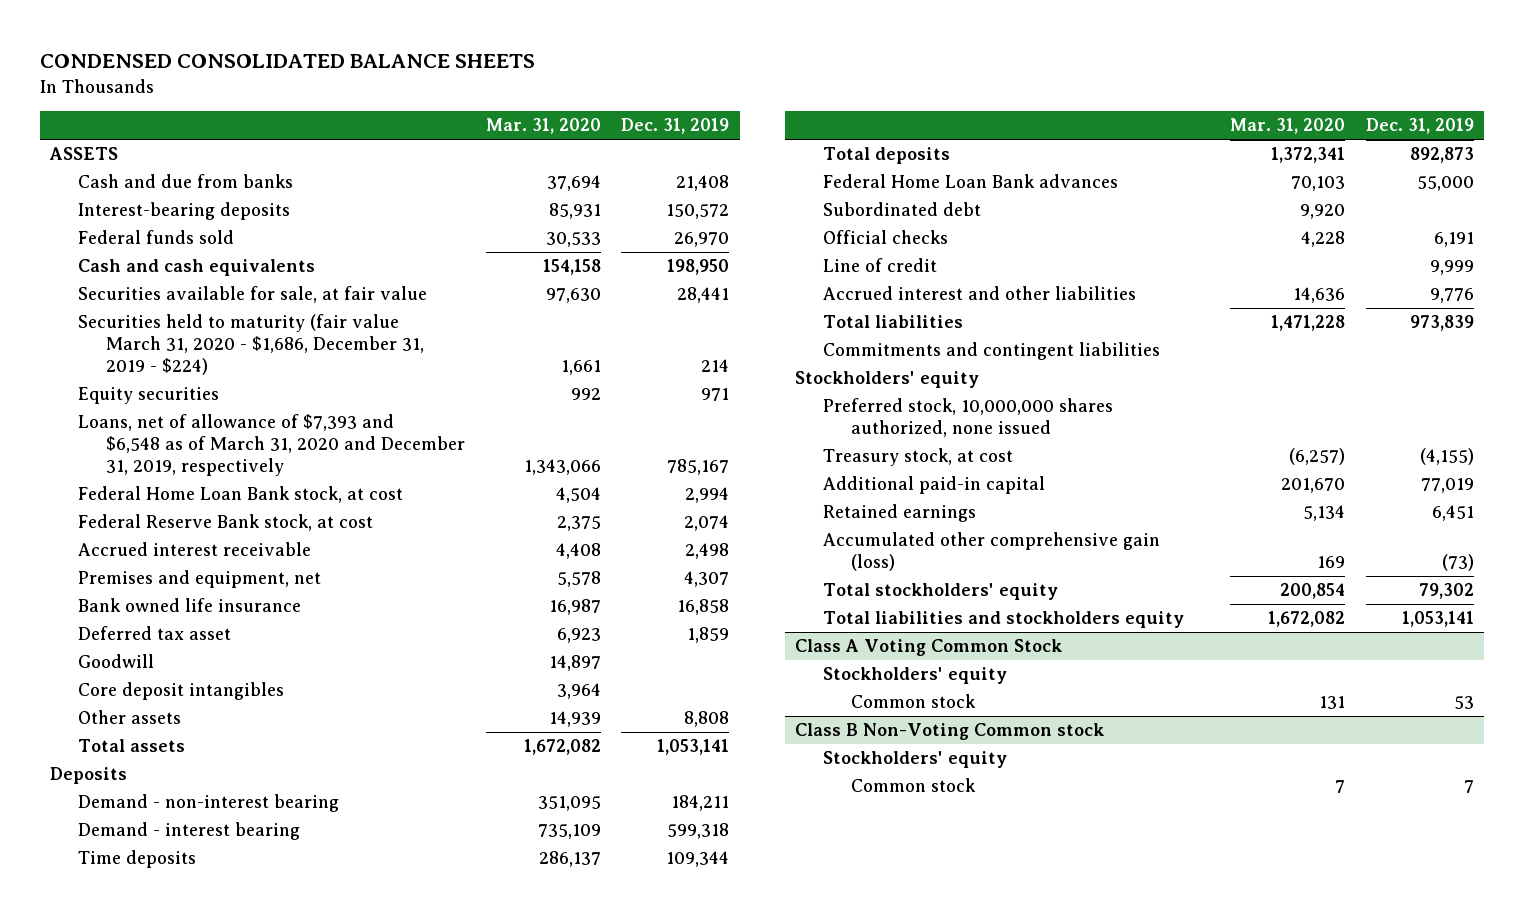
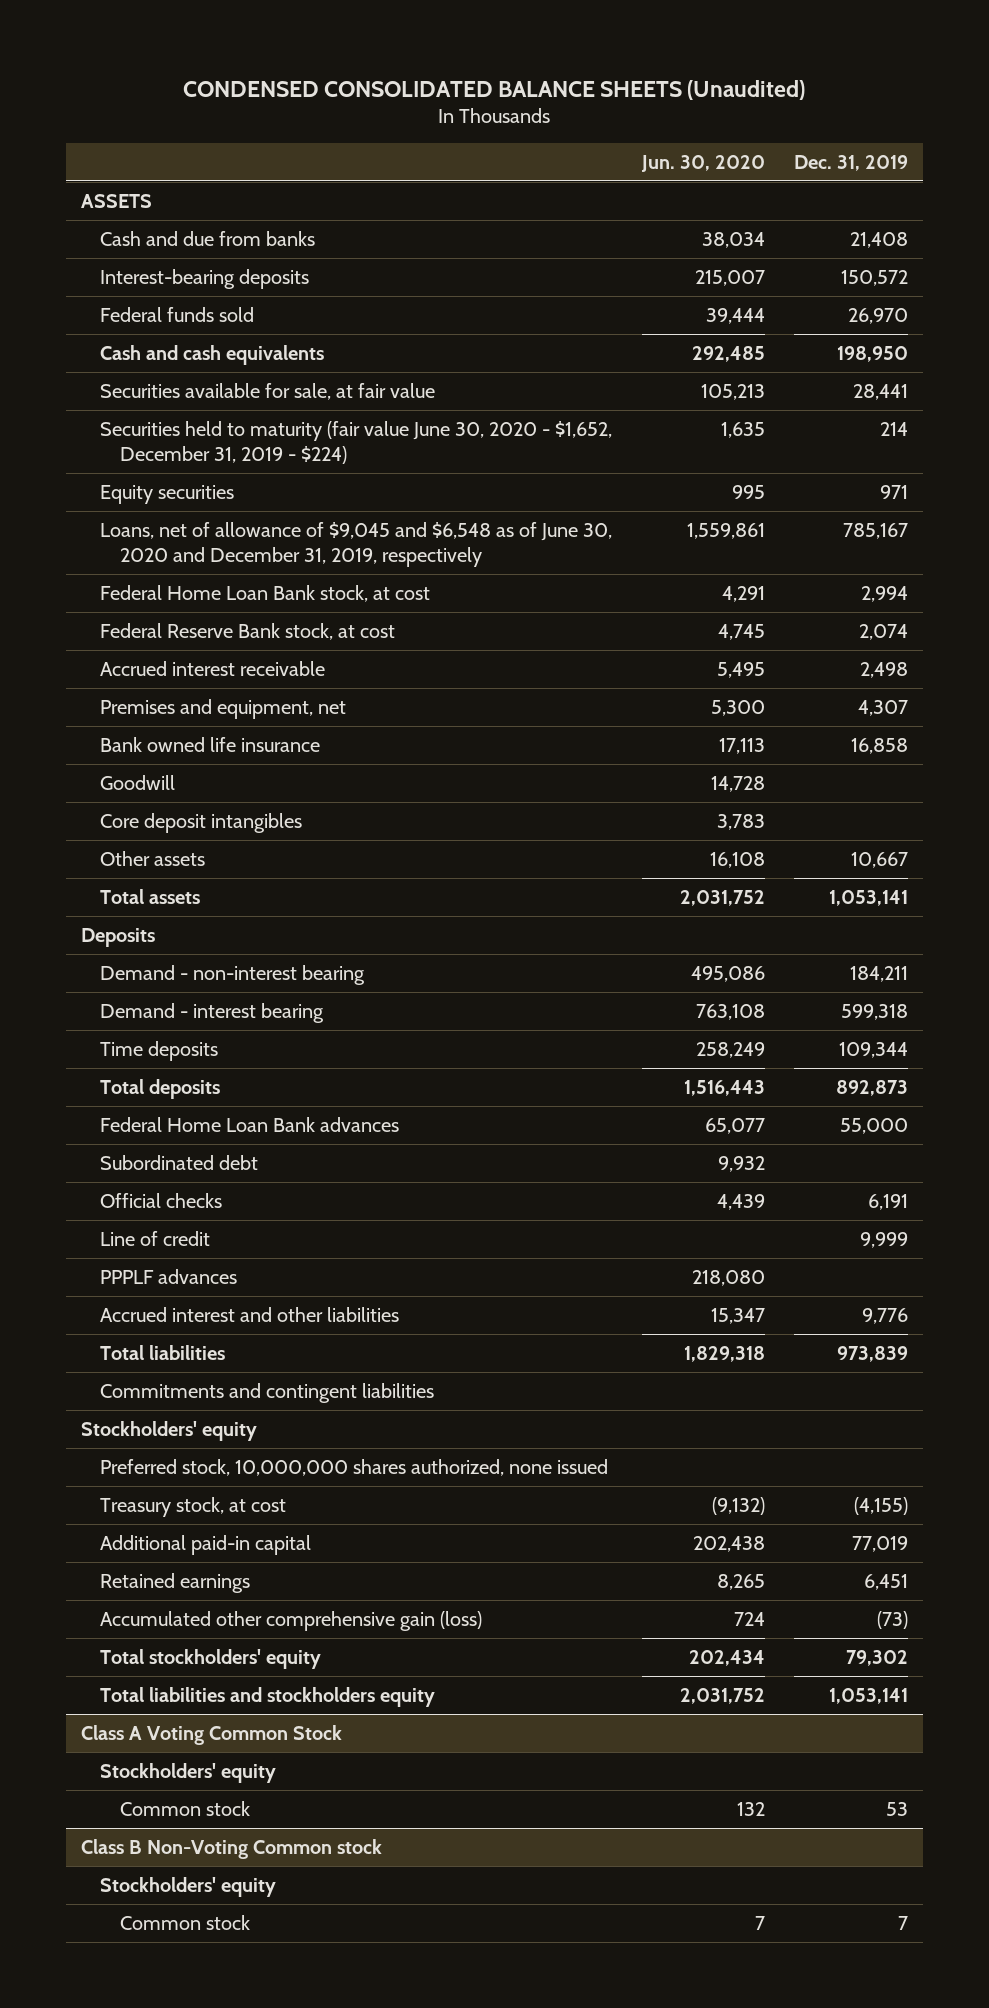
- CONDENSED CONSOLIDATED BALANCE SHEETS
+ CONDENSED CONSOLIDATED BALANCE SHEETS (Unaudited)
- | Mar. 31, 2020 | Dec. 31, 2019
+ | Jun. 30, 2020 | Dec. 31, 2019
- Securities held to maturity (fair value March 31, 2020 - $1,686, December 31, 2019 - $224) | 1,661 | 214
+ Securities held to maturity (fair value June 30, 2020 - $1,652, December 31, 2019 - $224) | 1,635 | 214
- Loans, net of allowance of $7,393 and $6,548 as of March 31, 2020 and December 31, 2019, respectively | 1,343,066 | 785,167
+ Loans, net of allowance of $9,045 and $6,548 as of June 30, 2020 and December 31, 2019, respectively | 1,559,861 | 785,167
- Deferred tax asset | 6,923 | 1,859
- Other assets | 14,939 | 8,808
+ Other assets | 16,108 | 10,667
+ PPPLF advances | 218,080 |

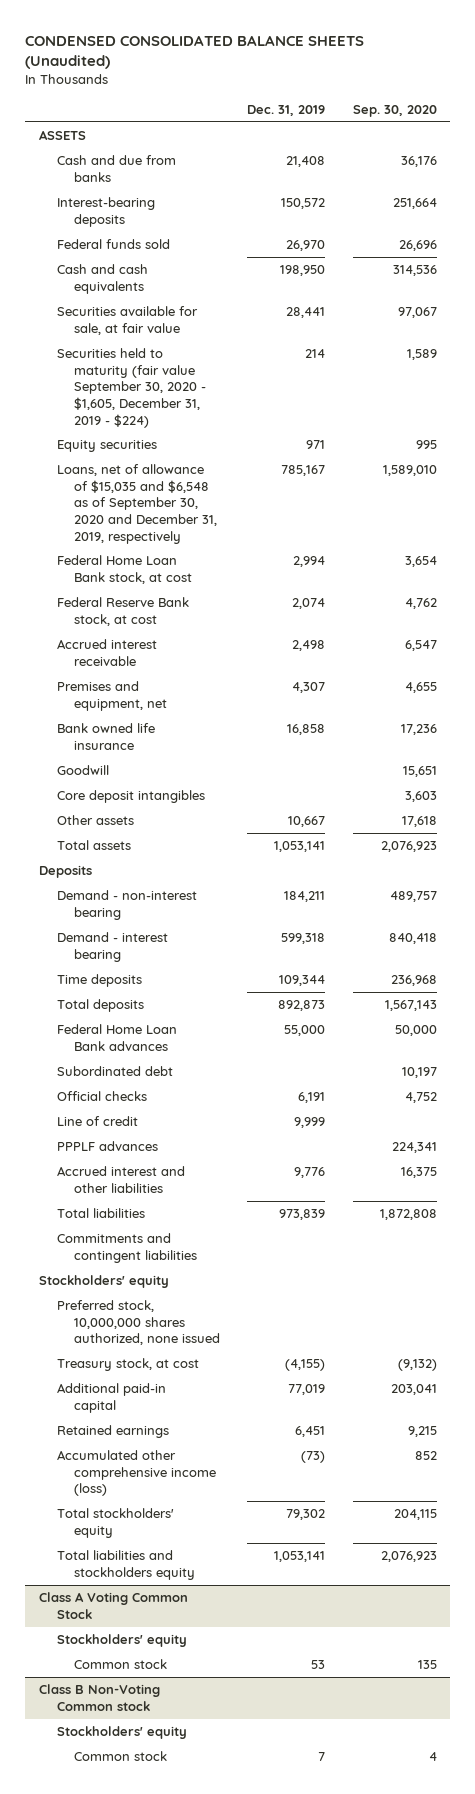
- | Jun. 30, 2020 | Dec. 31, 2019
+ | Dec. 31, 2019 | Sep. 30, 2020
- Securities held to maturity (fair value June 30, 2020 - $1,652, December 31, 2019 - $224) | 1,635 | 214
+ Securities held to maturity (fair value September 30, 2020 - $1,605, December 31, 2019 - $224) | 214 | 1,589
- Loans, net of allowance of $9,045 and $6,548 as of June 30, 2020 and December 31, 2019, respectively | 1,559,861 | 785,167
+ Loans, net of allowance of $15,035 and $6,548 as of September 30, 2020 and December 31, 2019, respectively | 785,167 | 1,589,010
- Accumulated other comprehensive gain (loss) | 724 | (73)
+ Accumulated other comprehensive income (loss) | (73) | 852

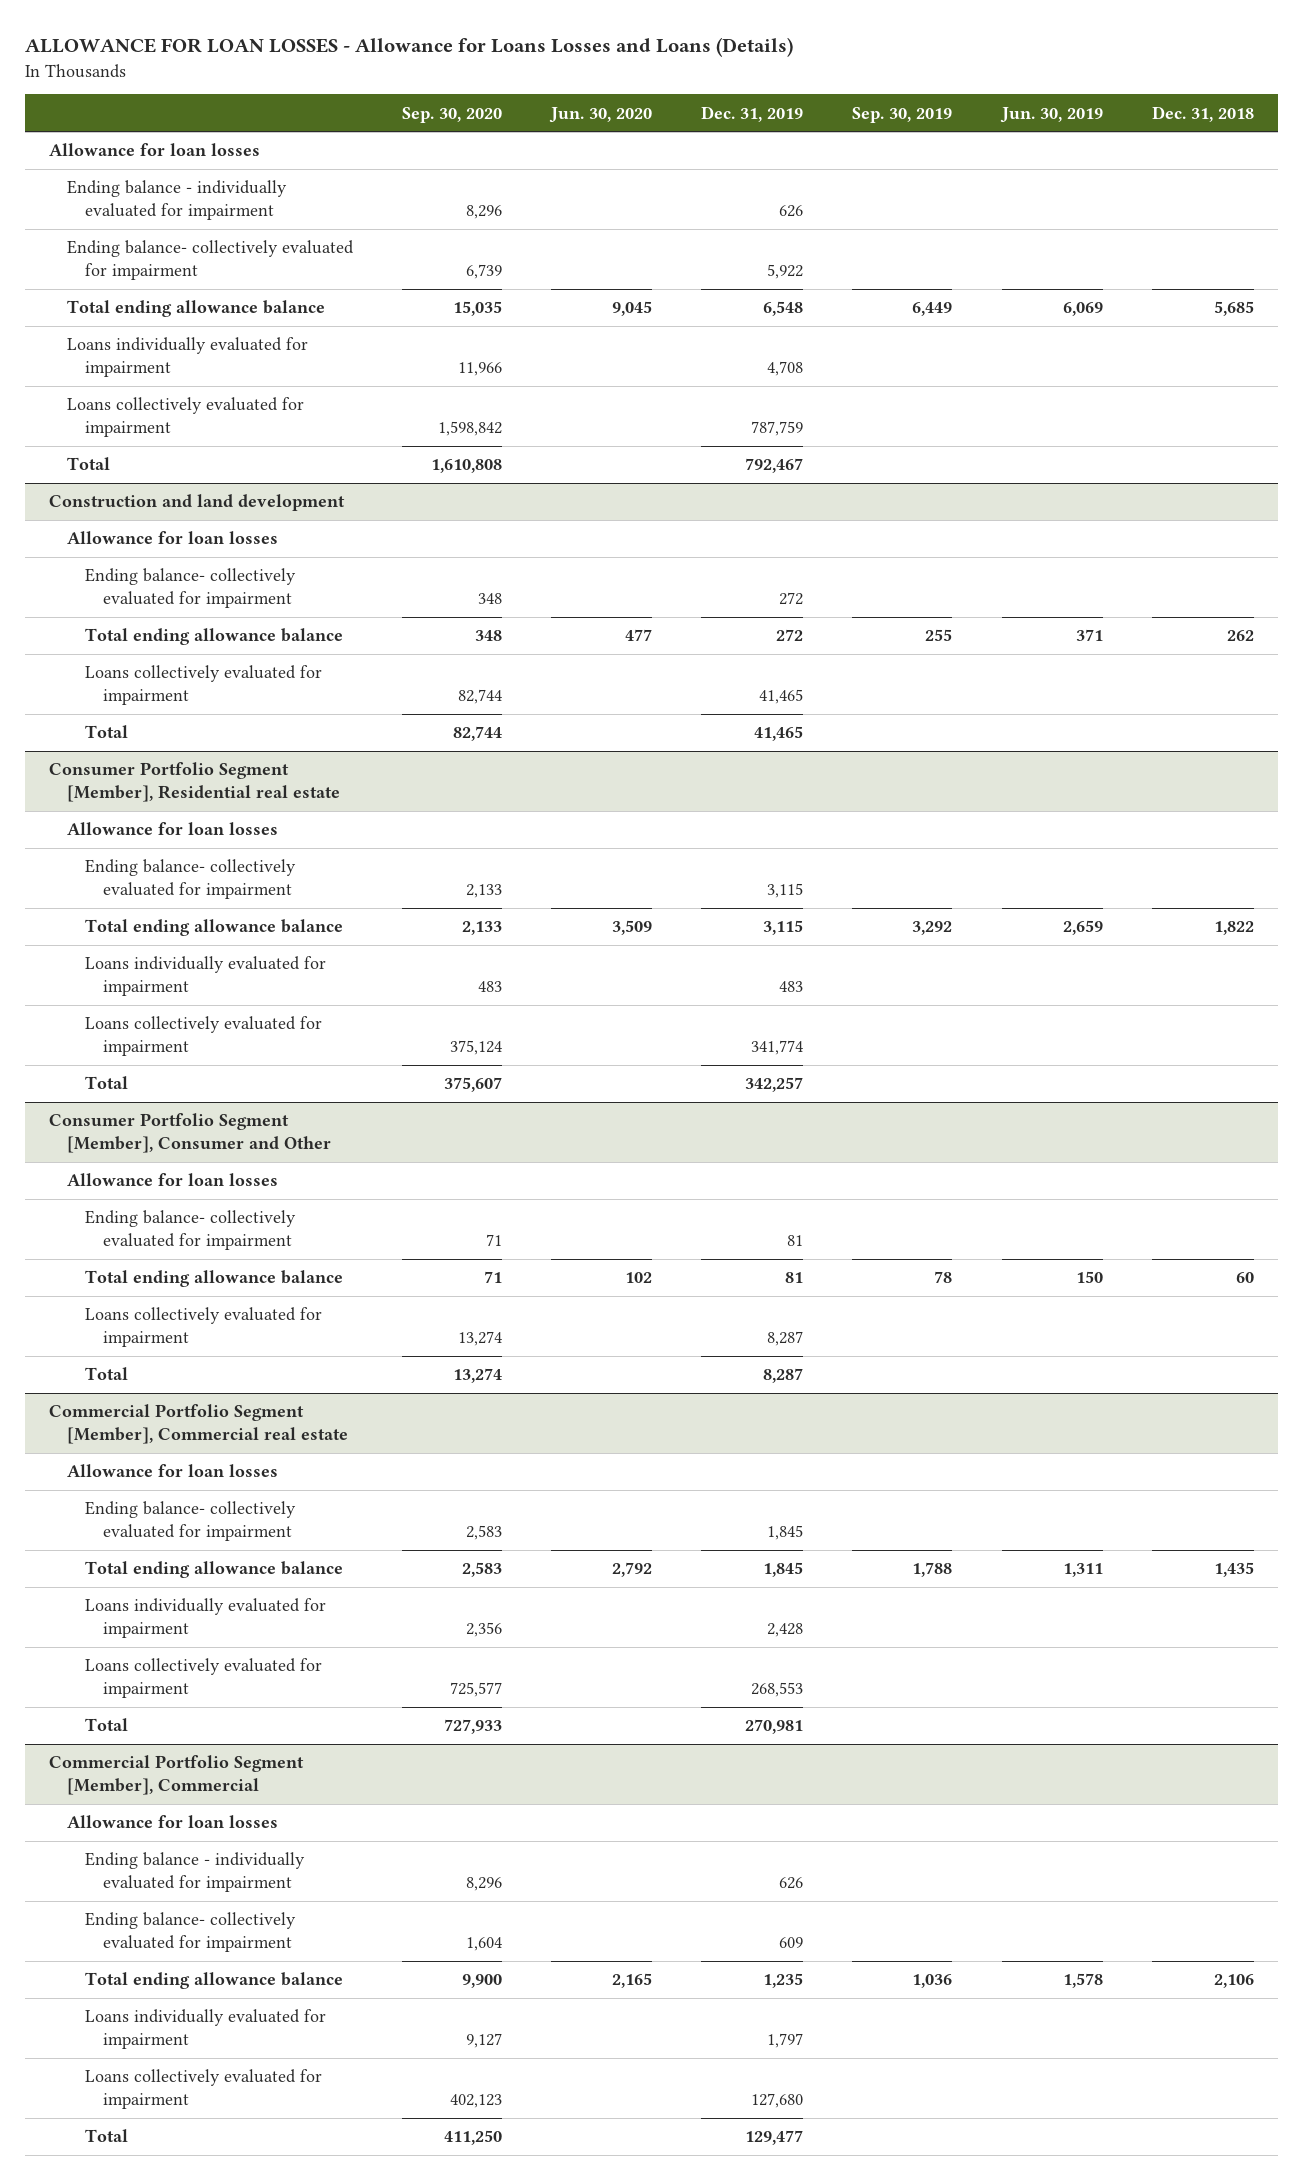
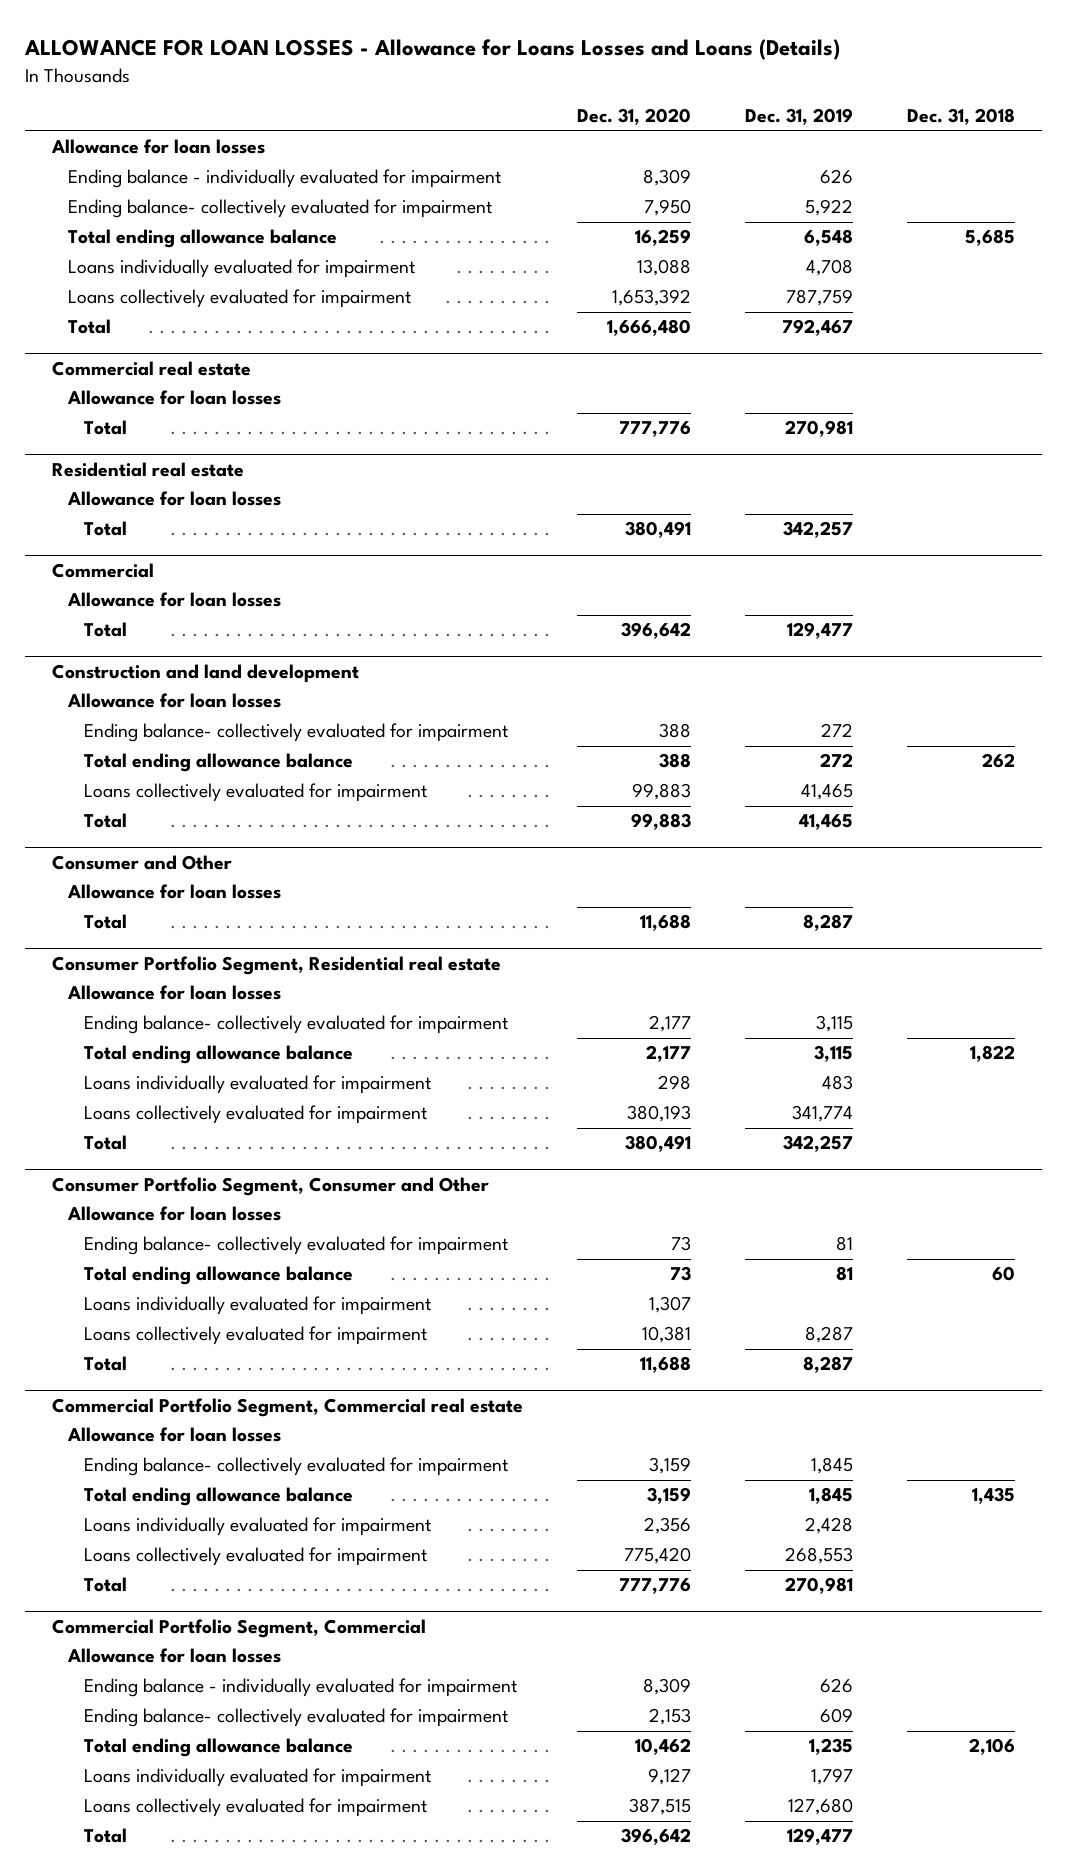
- | Sep. 30, 2020 | Jun. 30, 2020 | Dec. 31, 2019 | Sep. 30, 2019 | Jun. 30, 2019 | Dec. 31, 2018
+ | Dec. 31, 2020 | Dec. 31, 2019 | Dec. 31, 2018
+ Commercial real estate
+ Allowance for loan losses
+ Total | 777,776 | 270,981 |
+ Residential real estate
+ Allowance for loan losses
+ Total | 380,491 | 342,257 |
+ Commercial
+ Allowance for loan losses
+ Total | 396,642 | 129,477 |
- Consumer Portfolio Segment [Member], Residential real estate
+ Consumer and Other
+ Total | 11,688 | 8,287 |
+ Consumer Portfolio Segment, Residential real estate
+ Allowance for loan losses
- Consumer Portfolio Segment [Member], Consumer and Other
+ Consumer Portfolio Segment, Consumer and Other
+ Loans individually evaluated for impairment | 1,307 | |
- Commercial Portfolio Segment [Member], Commercial real estate
+ Commercial Portfolio Segment, Commercial real estate
- Commercial Portfolio Segment [Member], Commercial
+ Commercial Portfolio Segment, Commercial

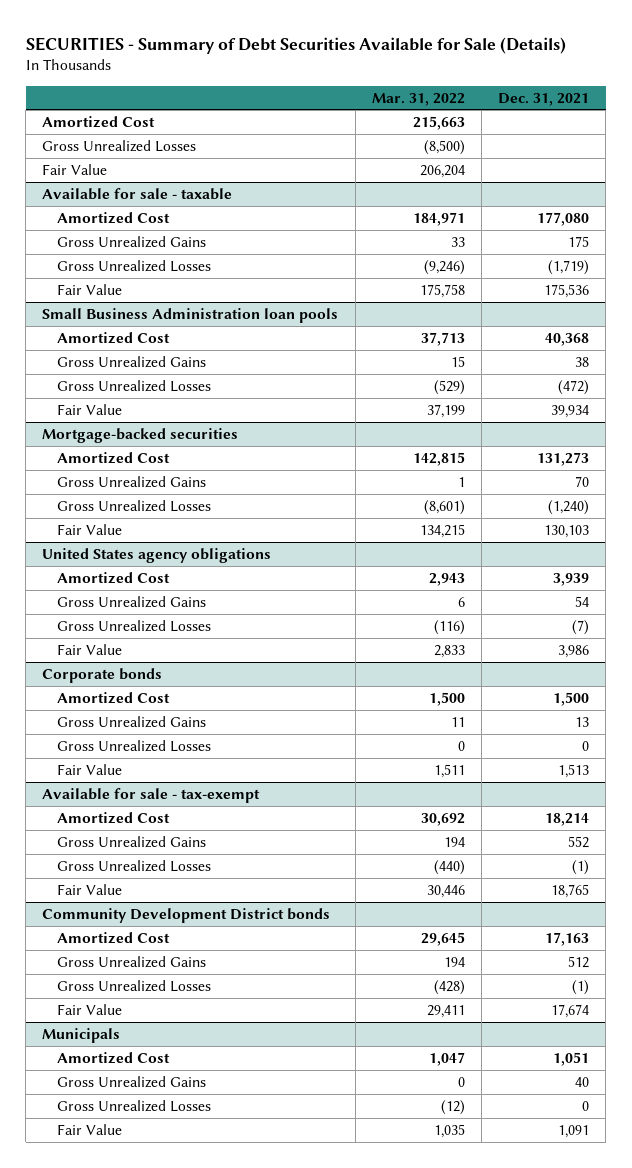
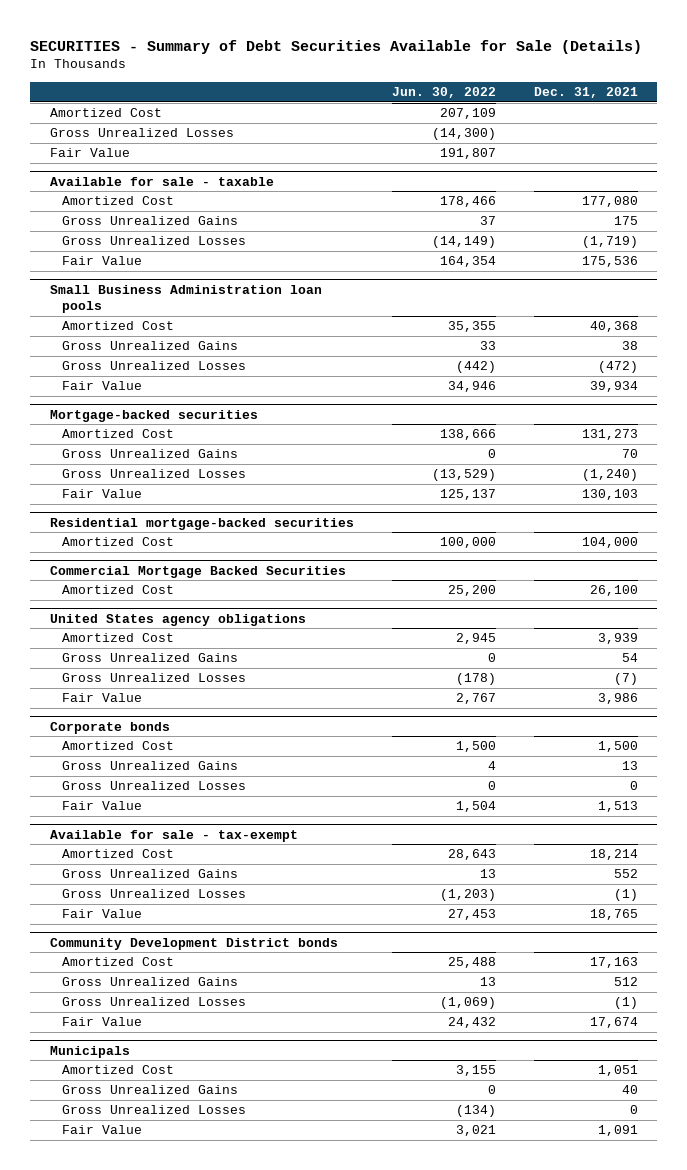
- | Mar. 31, 2022 | Dec. 31, 2021
+ | Jun. 30, 2022 | Dec. 31, 2021
+ Residential mortgage-backed securities
+ Amortized Cost | 100,000 | 104,000
+ Commercial Mortgage Backed Securities
+ Amortized Cost | 25,200 | 26,100

